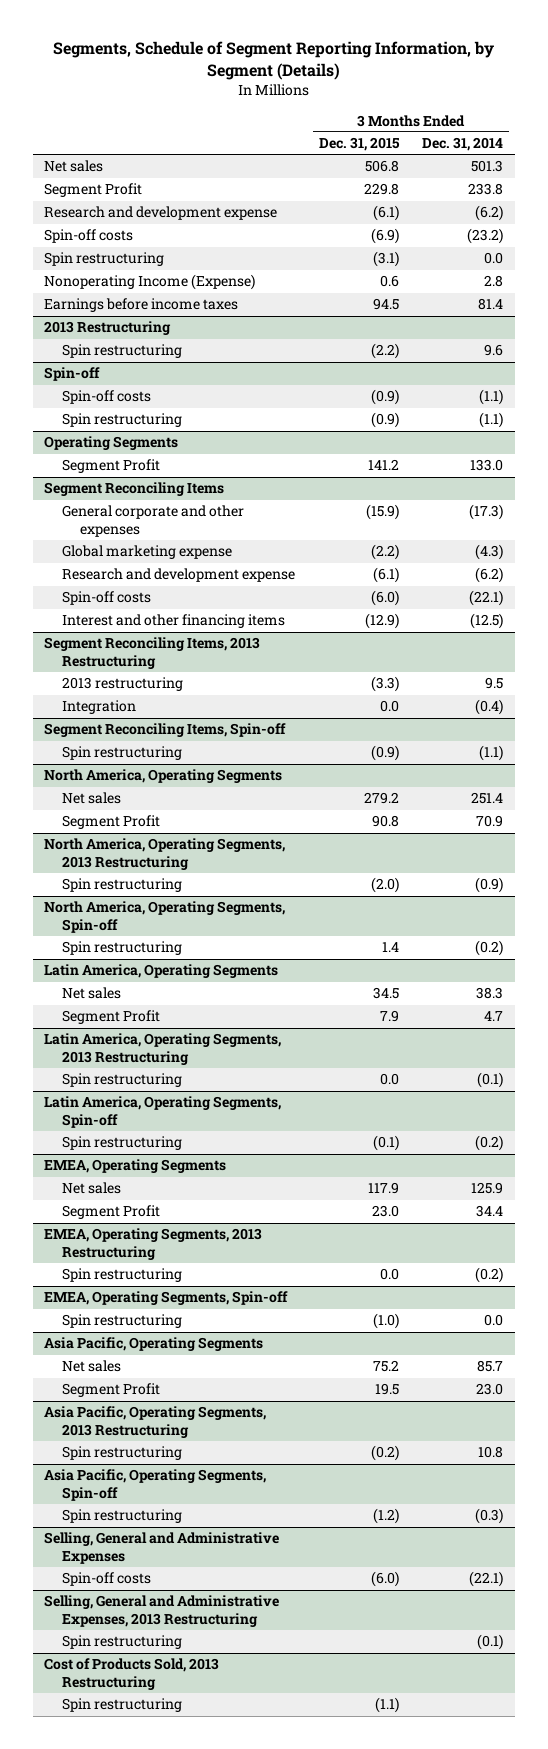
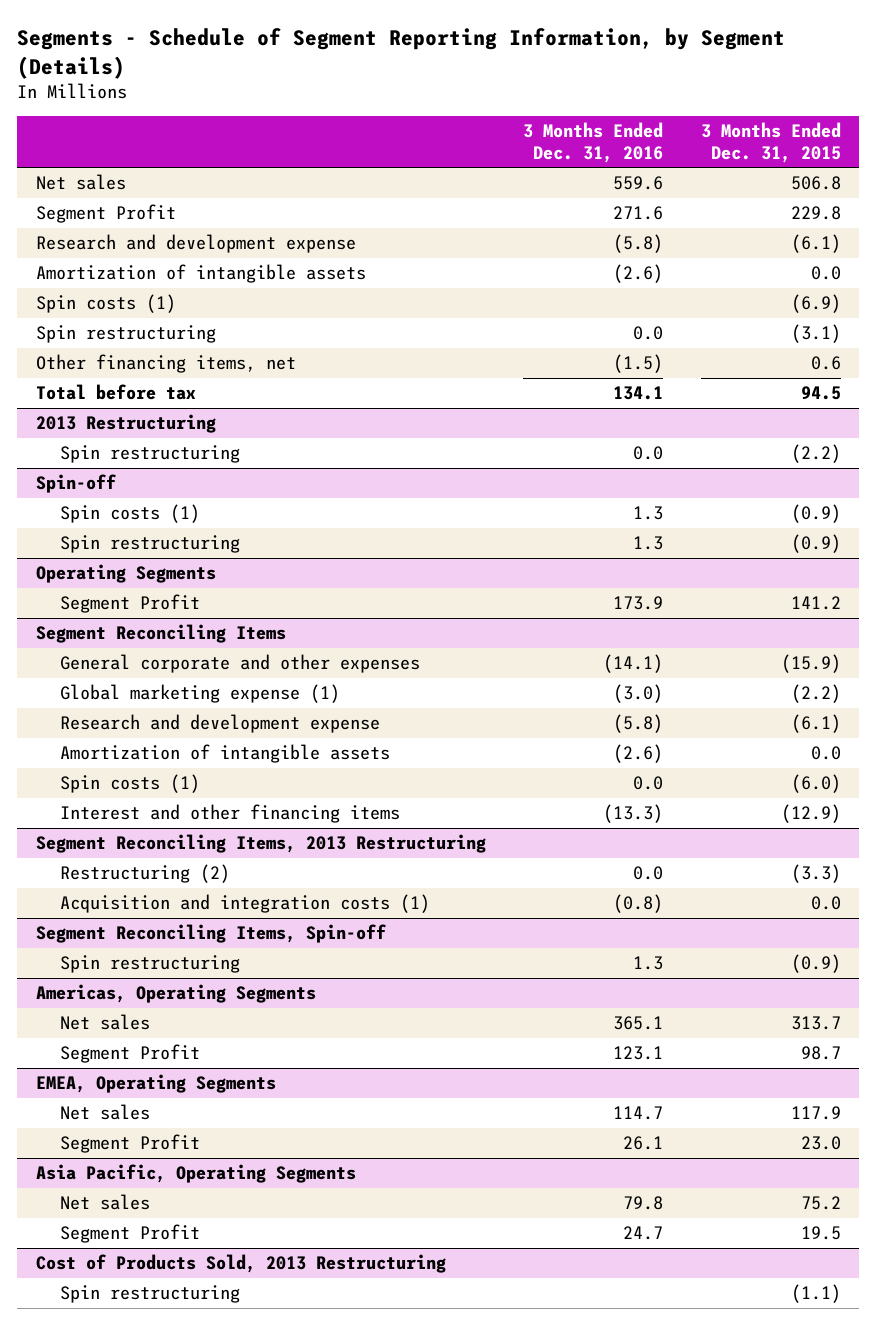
- Segments, Schedule of Segment Reporting Information, by Segment (Details)
+ Segments - Schedule of Segment Reporting Information, by Segment (Details)
- | 3 Months Ended Dec. 31, 2015 | 3 Months Ended Dec. 31, 2014
+ | 3 Months Ended Dec. 31, 2016 | 3 Months Ended Dec. 31, 2015
- Spin-off costs | (6.9) | (23.2)
+ Amortization of intangible assets | (2.6) | 0.0
+ Spin costs (1) | | (6.9)
- Nonoperating Income (Expense) | 0.6 | 2.8
- Earnings before income taxes | 94.5 | 81.4
+ Other financing items, net | (1.5) | 0.6
+ Total before tax | 134.1 | 94.5
@ Spin-off
- Spin-off costs | (0.9) | (1.1)
+ Spin costs (1) | 1.3 | (0.9)
@ Segment Reconciling Items
- Global marketing expense | (2.2) | (4.3)
+ Global marketing expense (1) | (3.0) | (2.2)
- Spin-off costs | (6.0) | (22.1)
+ Amortization of intangible assets | (2.6) | 0.0
+ Spin costs (1) | 0.0 | (6.0)
@ Segment Reconciling Items, 2013 Restructuring
- 2013 restructuring | (3.3) | 9.5
- Integration | 0.0 | (0.4)
+ Restructuring (2) | 0.0 | (3.3)
+ Acquisition and integration costs (1) | (0.8) | 0.0
- North America, Operating Segments
- Net sales | 279.2 | 251.4
- Segment Profit | 90.8 | 70.9
- North America, Operating Segments, 2013 Restructuring
- Spin restructuring | (2.0) | (0.9)
- North America, Operating Segments, Spin-off
- Spin restructuring | 1.4 | (0.2)
- Latin America, Operating Segments
- Net sales | 34.5 | 38.3
- Segment Profit | 7.9 | 4.7
- Latin America, Operating Segments, 2013 Restructuring
- Spin restructuring | 0.0 | (0.1)
- Latin America, Operating Segments, Spin-off
- Spin restructuring | (0.1) | (0.2)
+ Americas, Operating Segments
+ Net sales | 365.1 | 313.7
+ Segment Profit | 123.1 | 98.7
- EMEA, Operating Segments, 2013 Restructuring
- Spin restructuring | 0.0 | (0.2)
- EMEA, Operating Segments, Spin-off
- Spin restructuring | (1.0) | 0.0
- Asia Pacific, Operating Segments, 2013 Restructuring
- Spin restructuring | (0.2) | 10.8
- Asia Pacific, Operating Segments, Spin-off
- Spin restructuring | (1.2) | (0.3)
- Selling, General and Administrative Expenses
- Spin-off costs | (6.0) | (22.1)
- Selling, General and Administrative Expenses, 2013 Restructuring
- Spin restructuring | | (0.1)

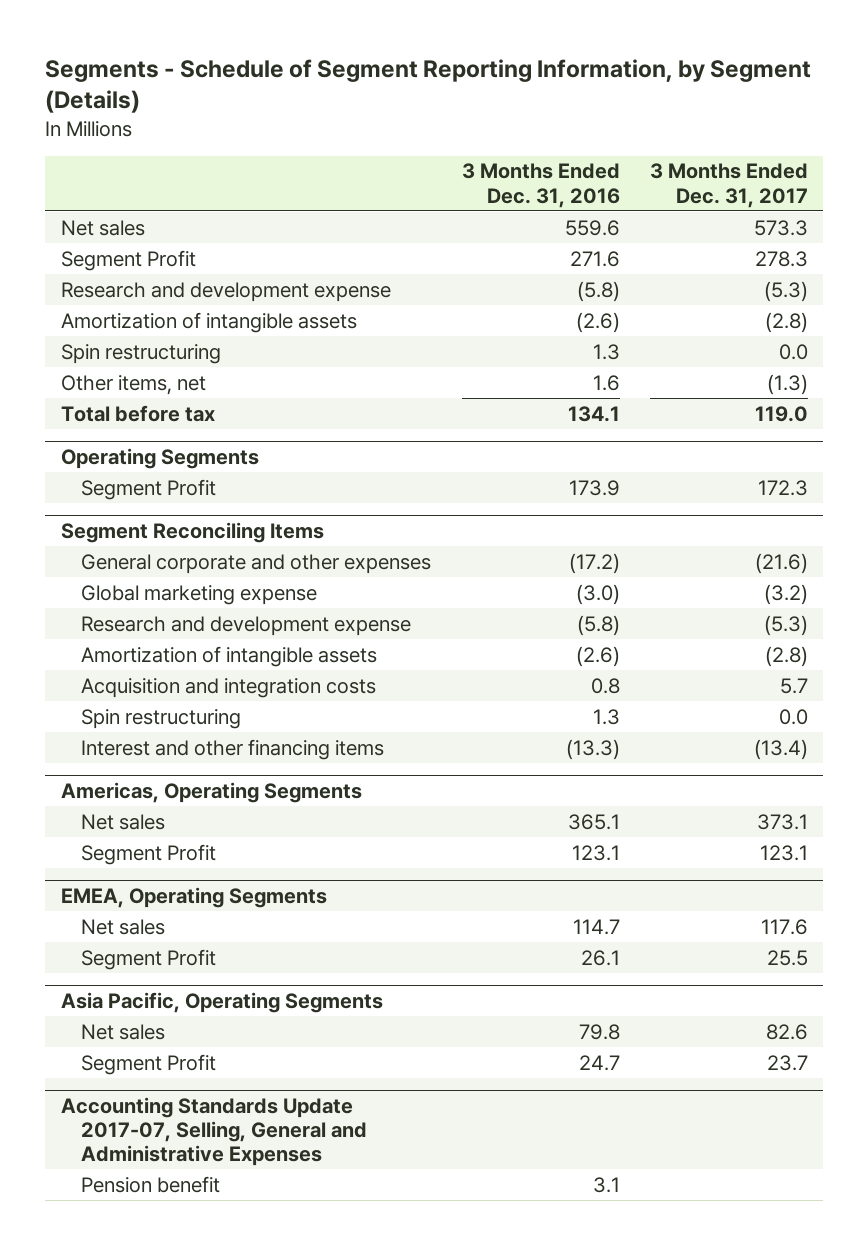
- | 3 Months Ended Dec. 31, 2016 | 3 Months Ended Dec. 31, 2015
+ | 3 Months Ended Dec. 31, 2016 | 3 Months Ended Dec. 31, 2017
- Spin costs (1) | | (6.9)
- Spin restructuring | 0.0 | (3.1)
- Other financing items, net | (1.5) | 0.6
- 2013 Restructuring
- Spin restructuring | 0.0 | (2.2)
- Spin-off
- Spin costs (1) | 1.3 | (0.9)
+ Other items, net | 1.6 | (1.3)
moved down: Total before tax | 134.1 | 119.0
@ Segment Reconciling Items
- General corporate and other expenses | (14.1) | (15.9)
- Global marketing expense (1) | (3.0) | (2.2)
+ General corporate and other expenses | (17.2) | (21.6)
+ Global marketing expense | (3.0) | (3.2)
- Spin costs (1) | 0.0 | (6.0)
- Segment Reconciling Items, 2013 Restructuring
- Restructuring (2) | 0.0 | (3.3)
- Acquisition and integration costs (1) | (0.8) | 0.0
- Segment Reconciling Items, Spin-off
@ Segment Reconciling Items
+ Acquisition and integration costs | 0.8 | 5.7
moved down: Interest and other financing items | (13.3) | (13.4)
- Cost of Products Sold, 2013 Restructuring
- Spin restructuring | | (1.1)
+ Accounting Standards Update 2017-07, Selling, General and Administrative Expenses
+ Pension benefit | 3.1 |

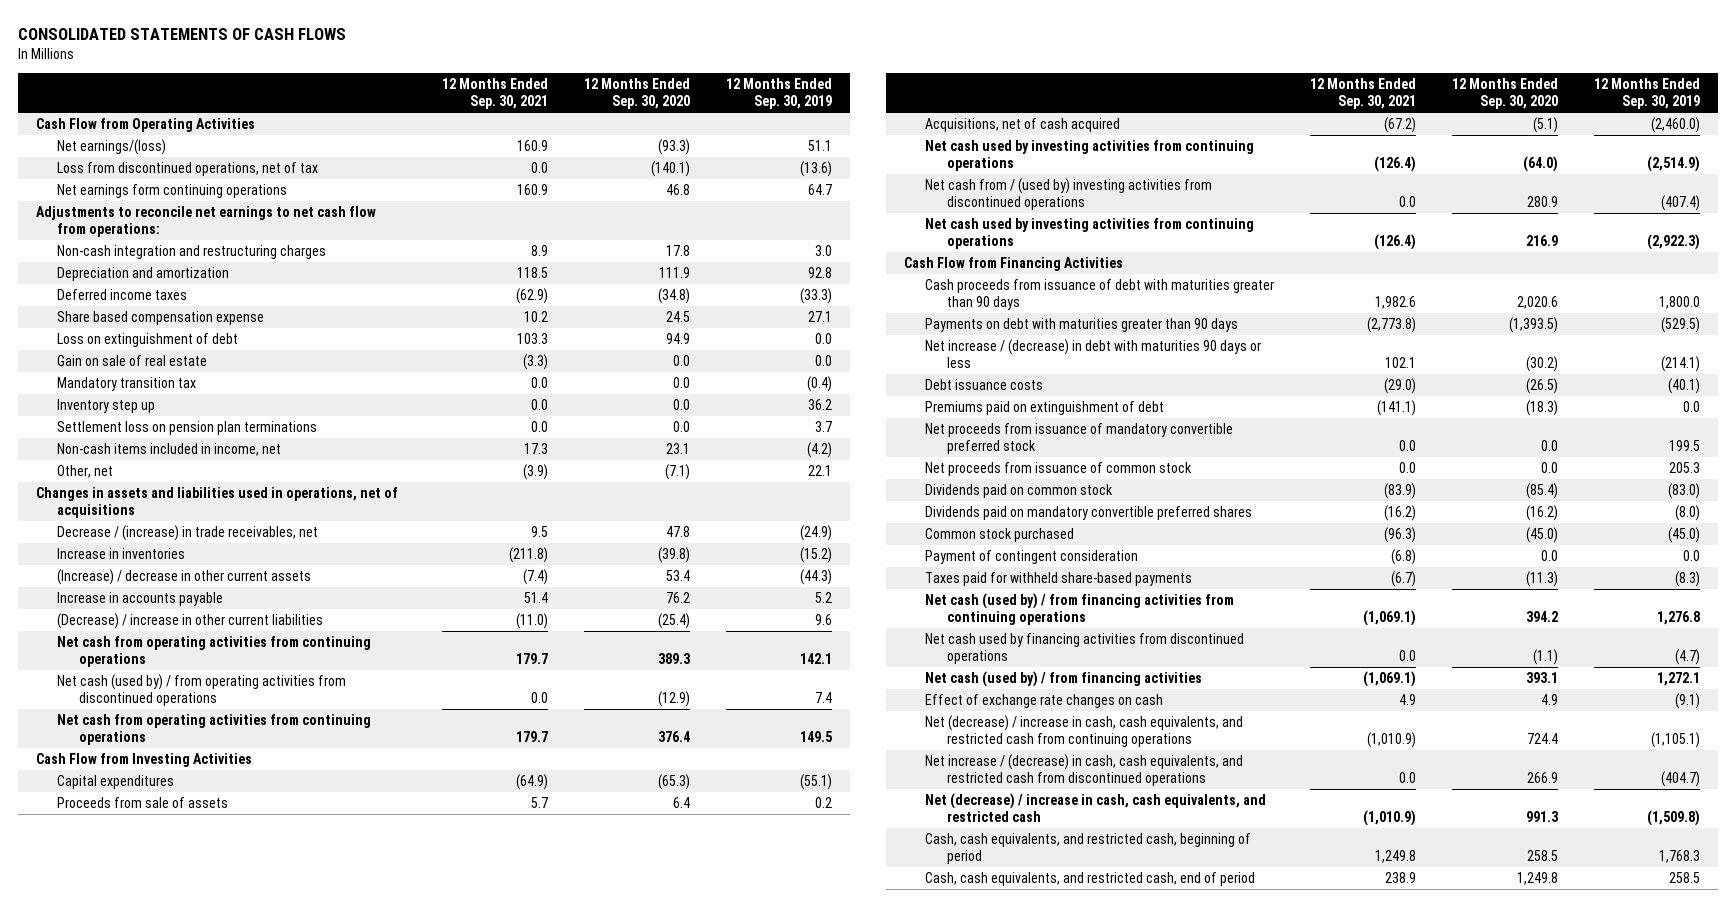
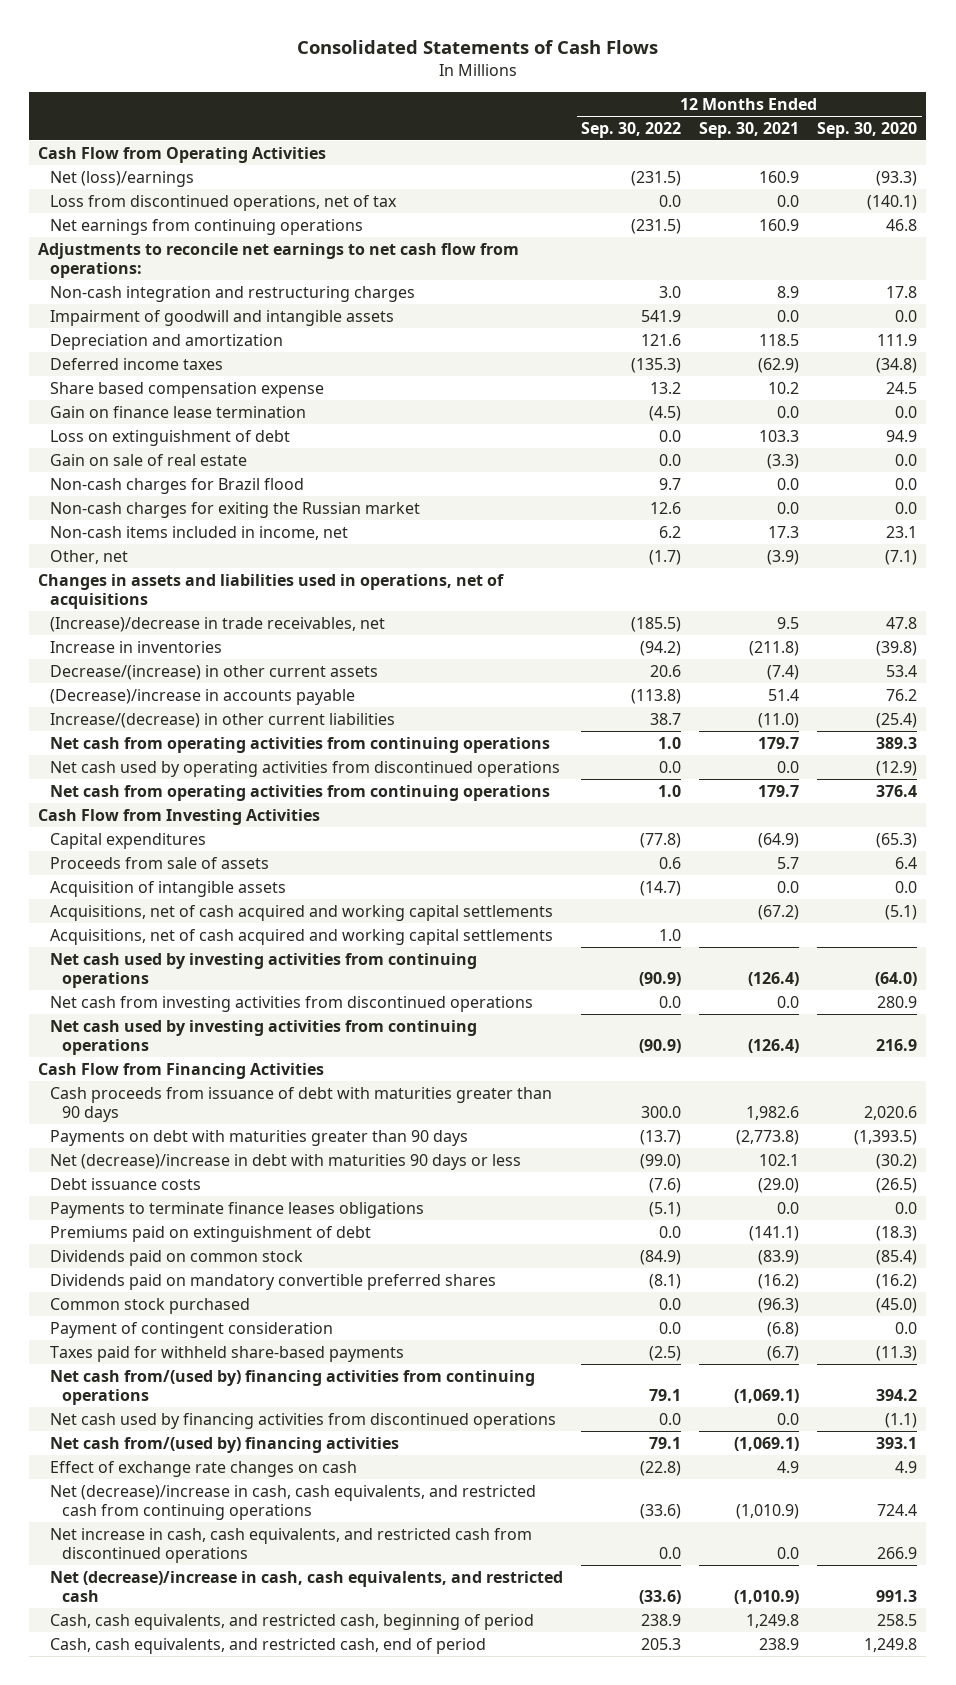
- CONSOLIDATED STATEMENTS OF CASH FLOWS
+ Consolidated Statements of Cash Flows
- | 12 Months Ended Sep. 30, 2021 | 12 Months Ended Sep. 30, 2020 | 12 Months Ended Sep. 30, 2019
+ | 12 Months Ended Sep. 30, 2022 | 12 Months Ended Sep. 30, 2021 | 12 Months Ended Sep. 30, 2020
- Net earnings/(loss) | 160.9 | (93.3) | 51.1
+ Net (loss)/earnings | (231.5) | 160.9 | (93.3)
- Net earnings form continuing operations | 160.9 | 46.8 | 64.7
+ Net earnings from continuing operations | (231.5) | 160.9 | 46.8
+ Impairment of goodwill and intangible assets | 541.9 | 0.0 | 0.0
+ Gain on finance lease termination | (4.5) | 0.0 | 0.0
- Mandatory transition tax | 0.0 | 0.0 | (0.4)
- Inventory step up | 0.0 | 0.0 | 36.2
- Settlement loss on pension plan terminations | 0.0 | 0.0 | 3.7
+ Non-cash charges for Brazil flood | 9.7 | 0.0 | 0.0
+ Non-cash charges for exiting the Russian market | 12.6 | 0.0 | 0.0
- Decrease / (increase) in trade receivables, net | 9.5 | 47.8 | (24.9)
+ (Increase)/decrease in trade receivables, net | (185.5) | 9.5 | 47.8
- (Increase) / decrease in other current assets | (7.4) | 53.4 | (44.3)
- Increase in accounts payable | 51.4 | 76.2 | 5.2
- (Decrease) / increase in other current liabilities | (11.0) | (25.4) | 9.6
+ Decrease/(increase) in other current assets | 20.6 | (7.4) | 53.4
+ (Decrease)/increase in accounts payable | (113.8) | 51.4 | 76.2
+ Increase/(decrease) in other current liabilities | 38.7 | (11.0) | (25.4)
- Net cash (used by) / from operating activities from discontinued operations | 0.0 | (12.9) | 7.4
+ Net cash used by operating activities from discontinued operations | 0.0 | 0.0 | (12.9)
- Acquisitions, net of cash acquired | (67.2) | (5.1) | (2,460.0)
+ Acquisition of intangible assets | (14.7) | 0.0 | 0.0
+ Acquisitions, net of cash acquired and working capital settlements | | (67.2) | (5.1)
+ Acquisitions, net of cash acquired and working capital settlements | 1.0 | |
- Net cash from / (used by) investing activities from discontinued operations | 0.0 | 280.9 | (407.4)
+ Net cash from investing activities from discontinued operations | 0.0 | 0.0 | 280.9
- Net increase / (decrease) in debt with maturities 90 days or less | 102.1 | (30.2) | (214.1)
+ Net (decrease)/increase in debt with maturities 90 days or less | (99.0) | 102.1 | (30.2)
+ Payments to terminate finance leases obligations | (5.1) | 0.0 | 0.0
- Net proceeds from issuance of mandatory convertible preferred stock | 0.0 | 0.0 | 199.5
- Net proceeds from issuance of common stock | 0.0 | 0.0 | 205.3
- Net cash (used by) / from financing activities from continuing operations | (1,069.1) | 394.2 | 1,276.8
+ Net cash from/(used by) financing activities from continuing operations | 79.1 | (1,069.1) | 394.2
- Net cash (used by) / from financing activities | (1,069.1) | 393.1 | 1,272.1
+ Net cash from/(used by) financing activities | 79.1 | (1,069.1) | 393.1
- Net (decrease) / increase in cash, cash equivalents, and restricted cash from continuing operations | (1,010.9) | 724.4 | (1,105.1)
- Net increase / (decrease) in cash, cash equivalents, and restricted cash from discontinued operations | 0.0 | 266.9 | (404.7)
- Net (decrease) / increase in cash, cash equivalents, and restricted cash | (1,010.9) | 991.3 | (1,509.8)
+ Net (decrease)/increase in cash, cash equivalents, and restricted cash from continuing operations | (33.6) | (1,010.9) | 724.4
+ Net increase in cash, cash equivalents, and restricted cash from discontinued operations | 0.0 | 0.0 | 266.9
+ Net (decrease)/increase in cash, cash equivalents, and restricted cash | (33.6) | (1,010.9) | 991.3

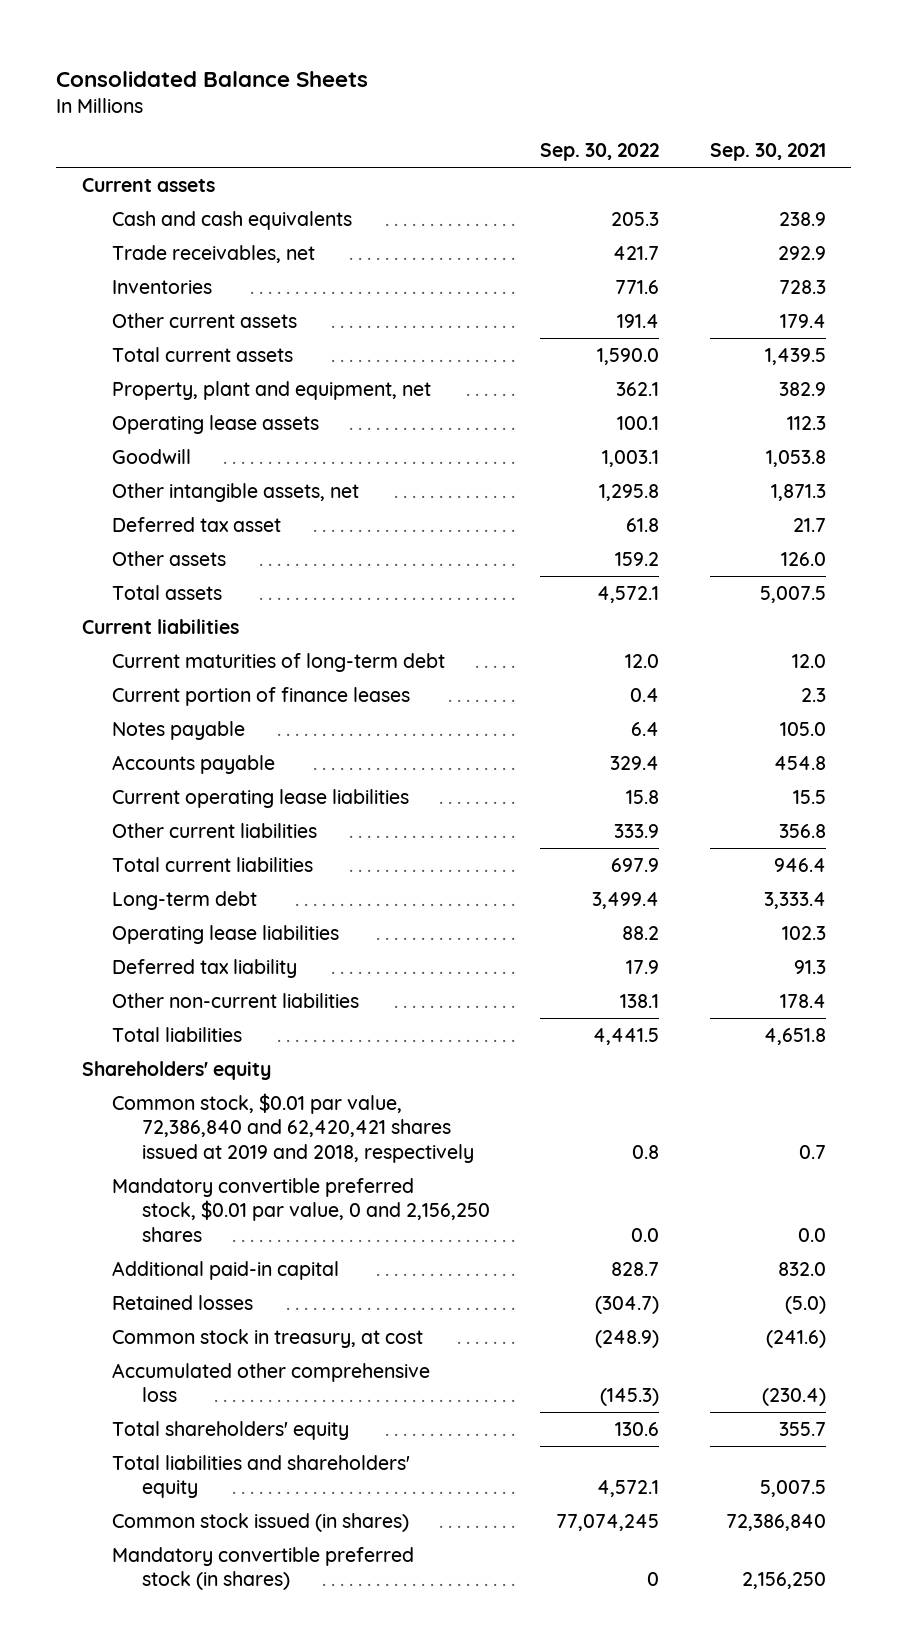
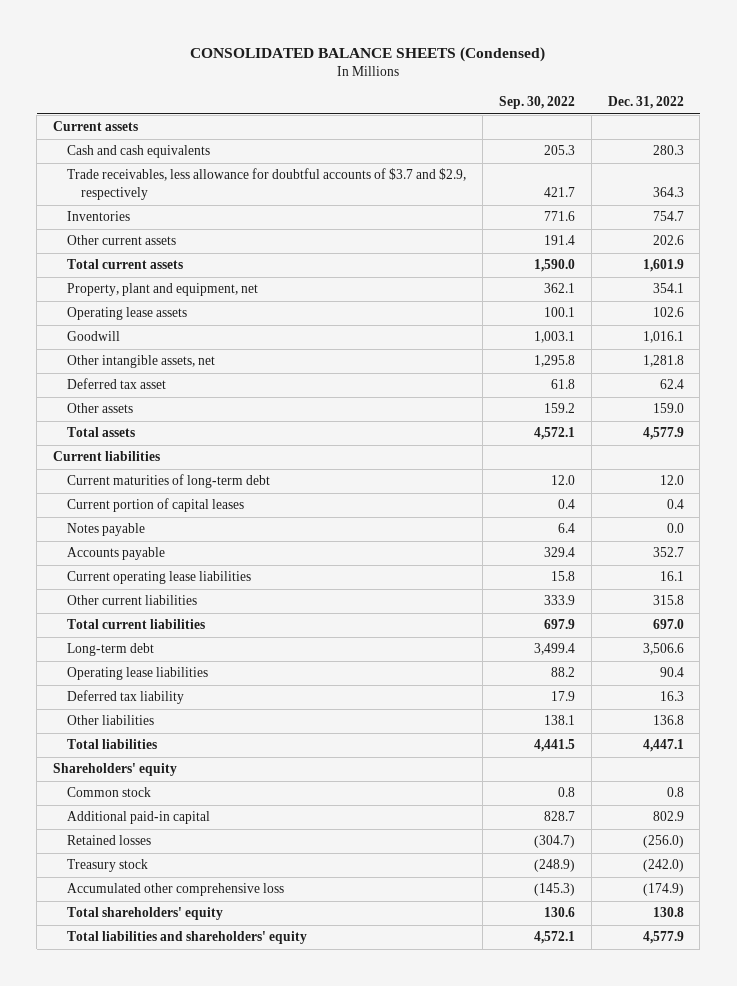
- Consolidated Balance Sheets
+ CONSOLIDATED BALANCE SHEETS (Condensed)
- | Sep. 30, 2022 | Sep. 30, 2021
+ | Sep. 30, 2022 | Dec. 31, 2022
- Trade receivables, net | 421.7 | 292.9
+ Trade receivables, less allowance for doubtful accounts of $3.7 and $2.9, respectively | 421.7 | 364.3
- Current portion of finance leases | 0.4 | 2.3
+ Current portion of capital leases | 0.4 | 0.4
- Other non-current liabilities | 138.1 | 178.4
+ Other liabilities | 138.1 | 136.8
- Common stock, $0.01 par value, 72,386,840 and 62,420,421 shares issued at 2019 and 2018, respectively | 0.8 | 0.7
- Mandatory convertible preferred stock, $0.01 par value, 0 and 2,156,250 shares | 0.0 | 0.0
+ Common stock | 0.8 | 0.8
- Common stock in treasury, at cost | (248.9) | (241.6)
+ Treasury stock | (248.9) | (242.0)
- Common stock issued (in shares) | 77,074,245 | 72,386,840
- Mandatory convertible preferred stock (in shares) | 0 | 2,156,250

